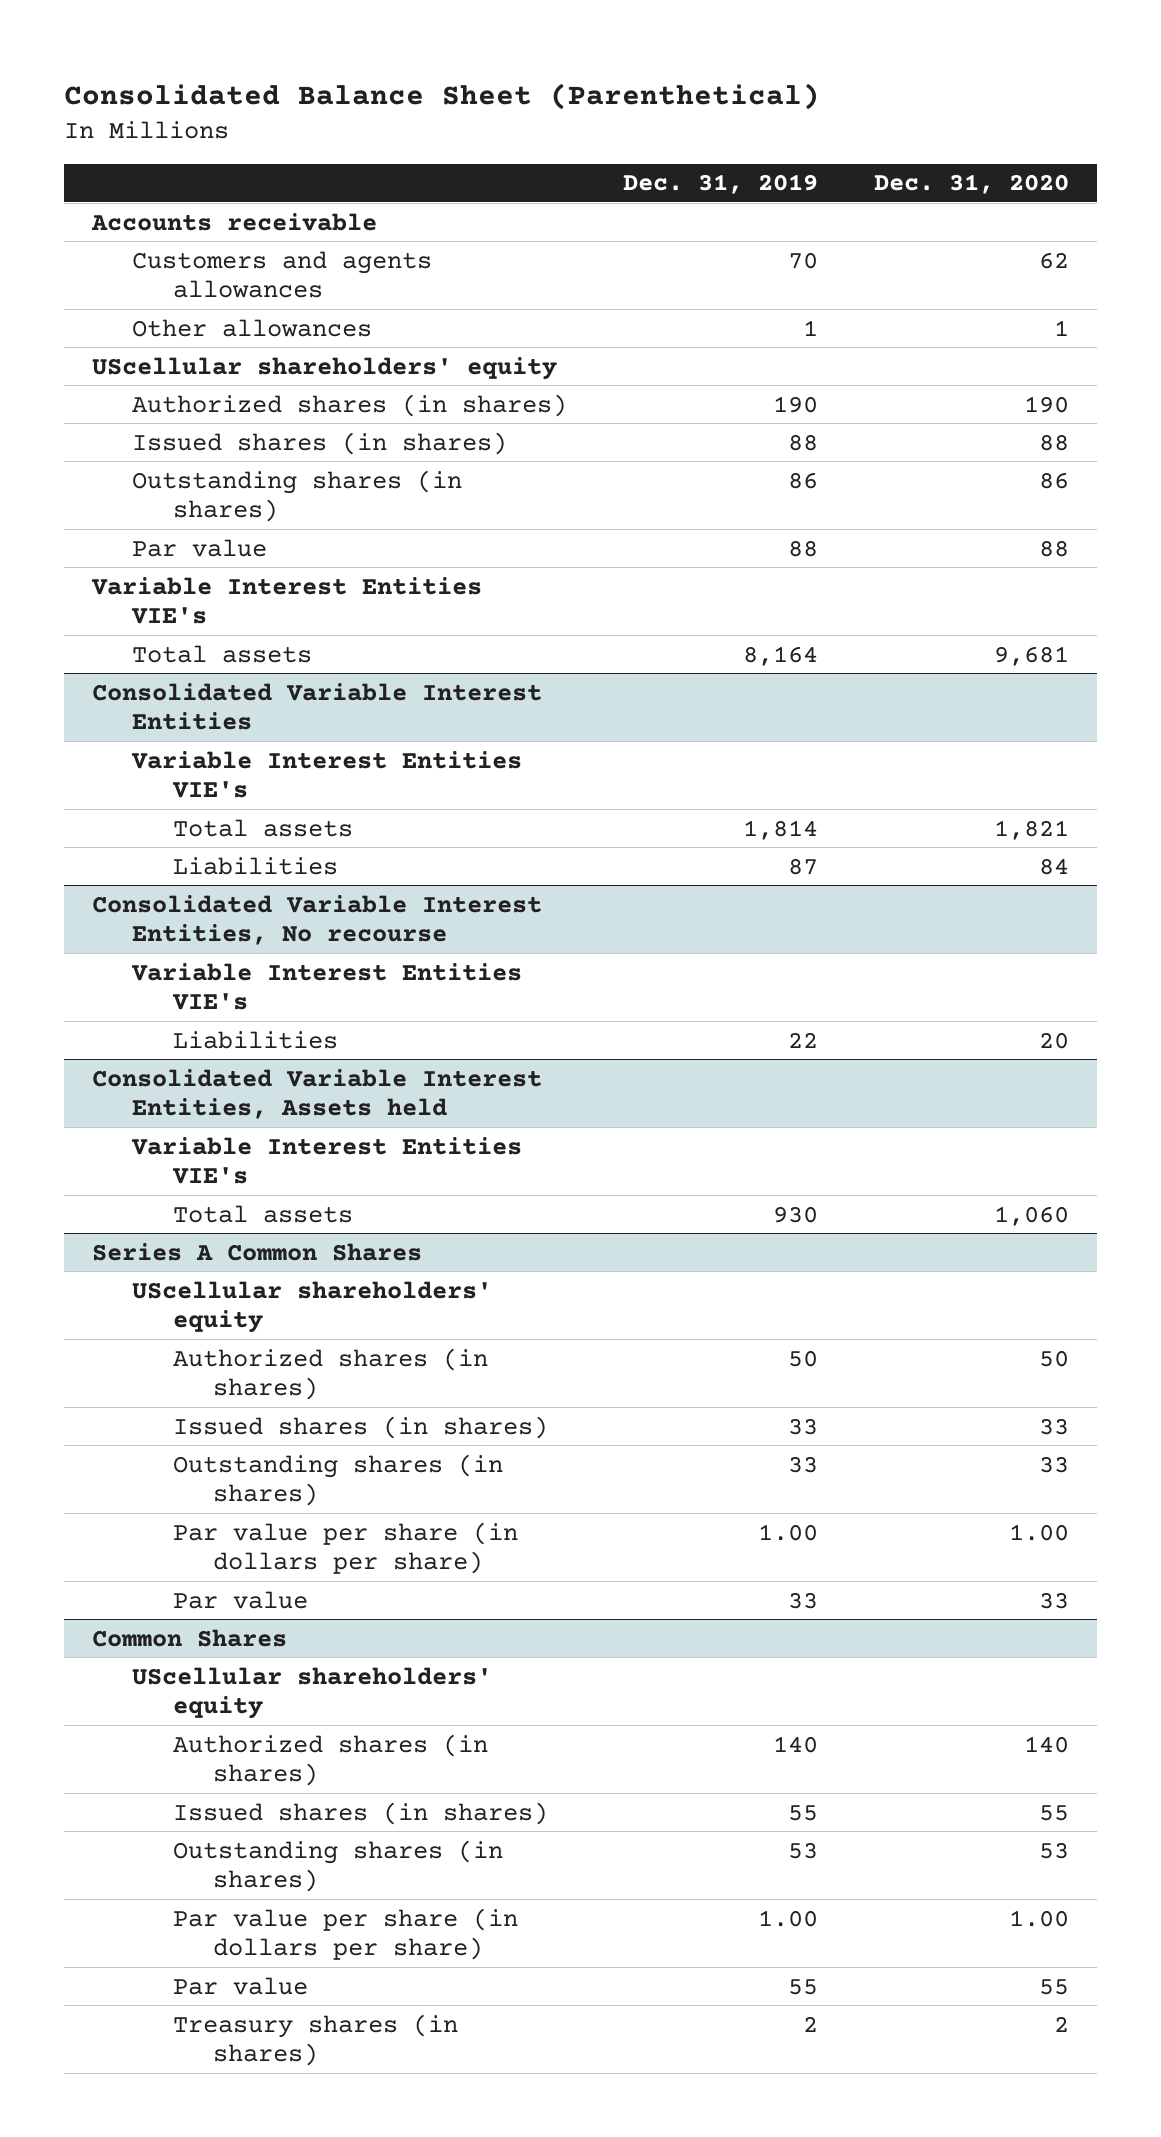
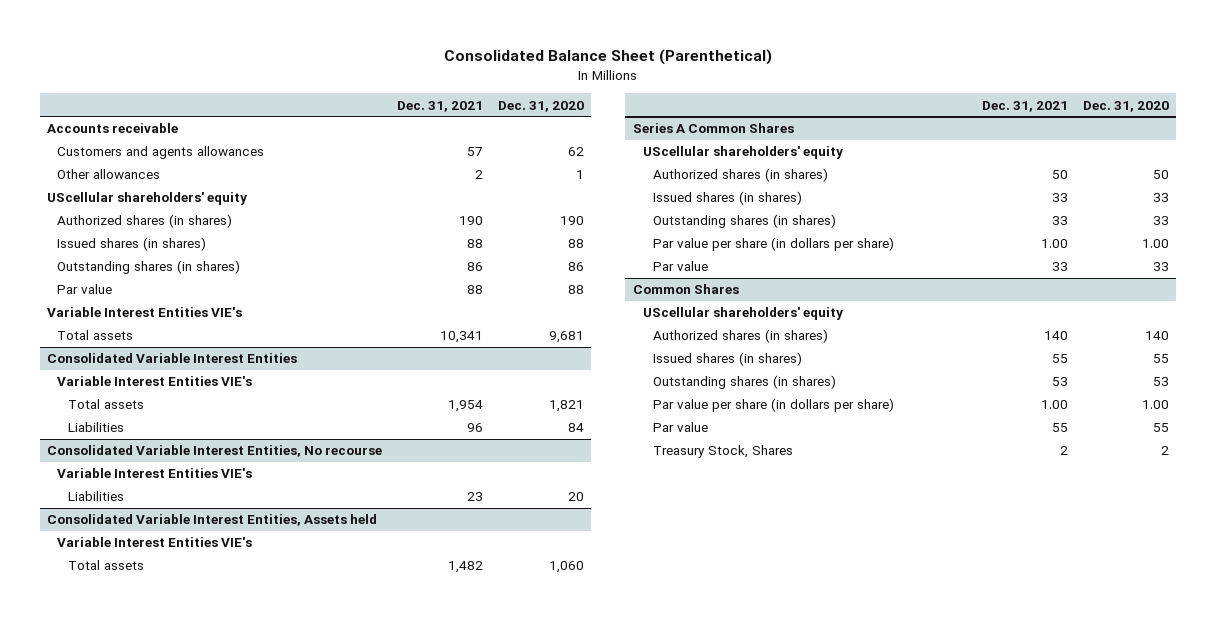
- | Dec. 31, 2019 | Dec. 31, 2020
+ | Dec. 31, 2021 | Dec. 31, 2020
@ Common Shares
- Treasury shares (in shares) | 2 | 2
+ Treasury Stock, Shares | 2 | 2

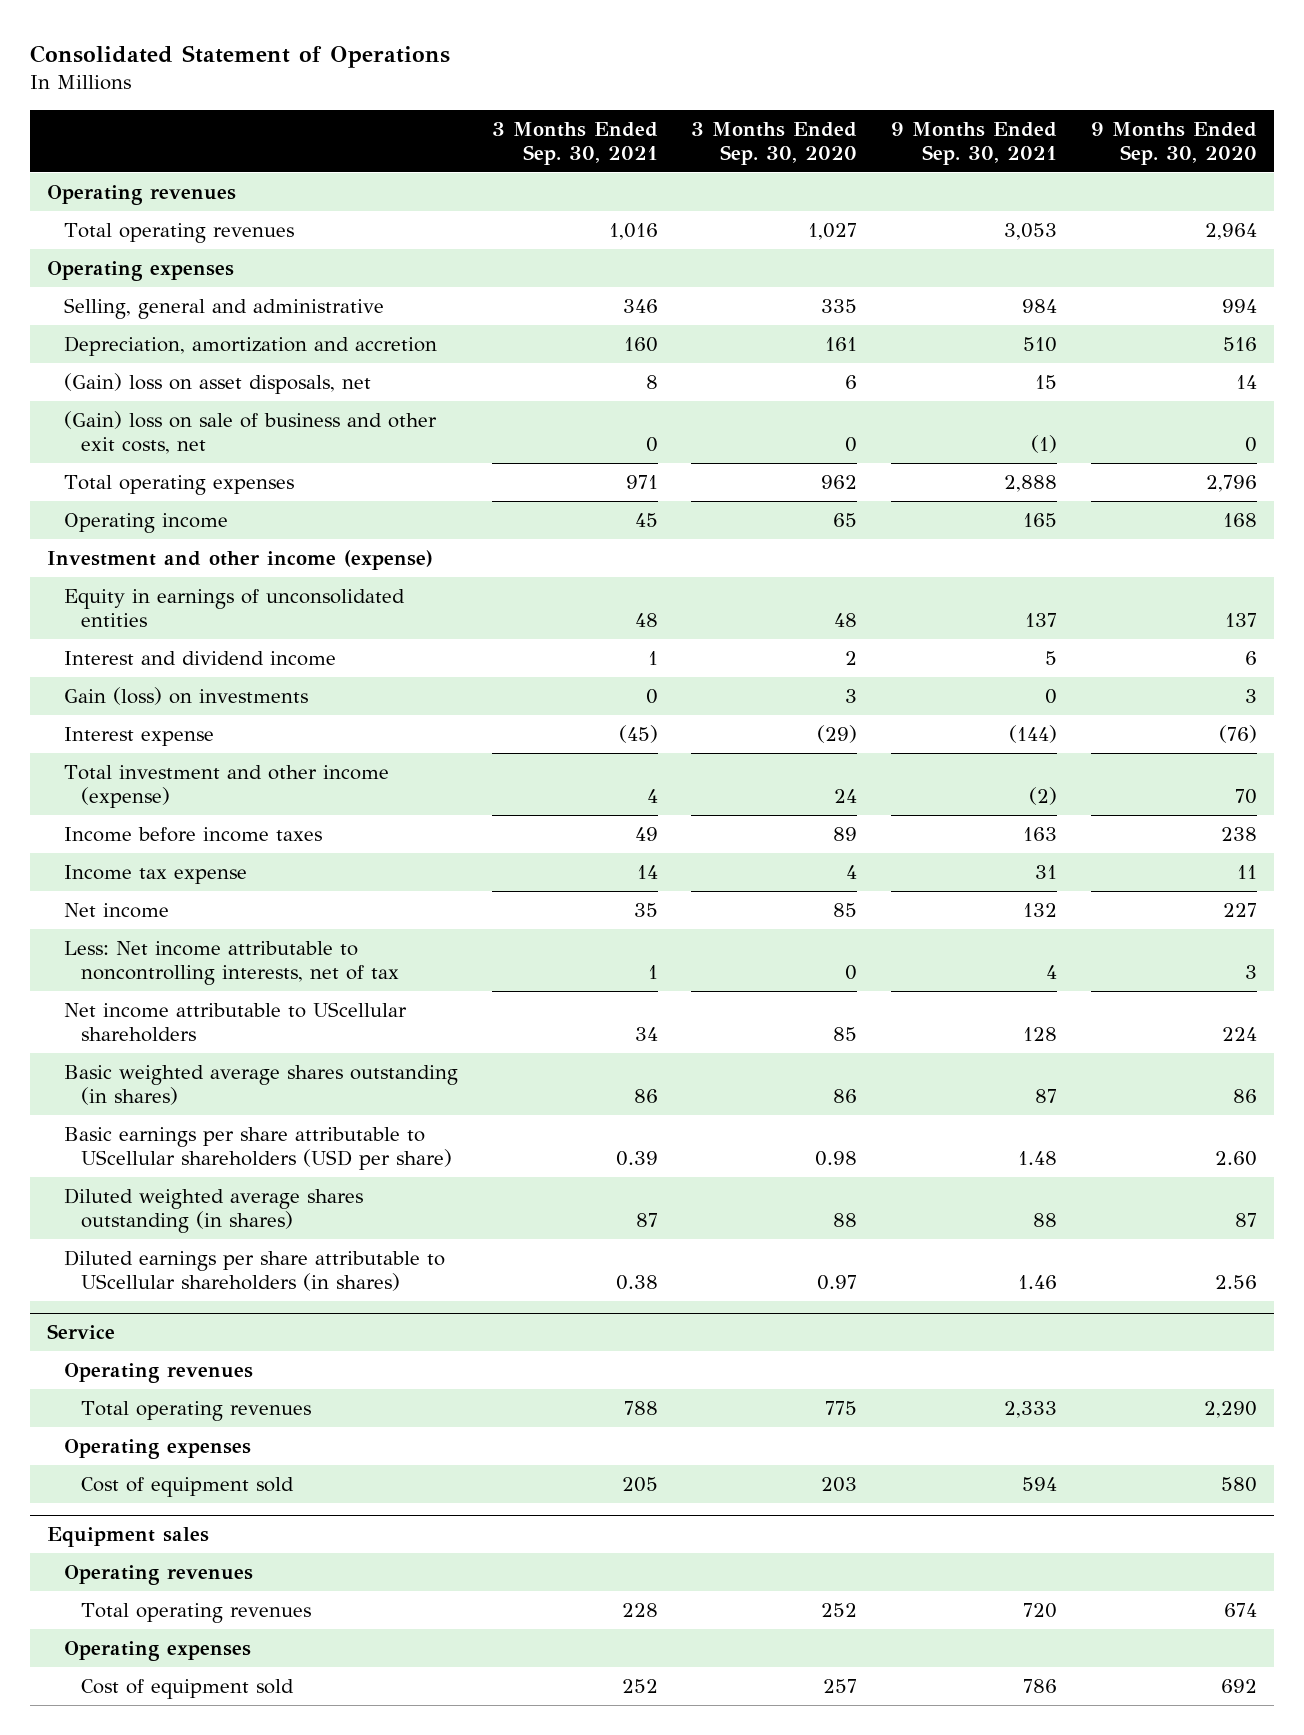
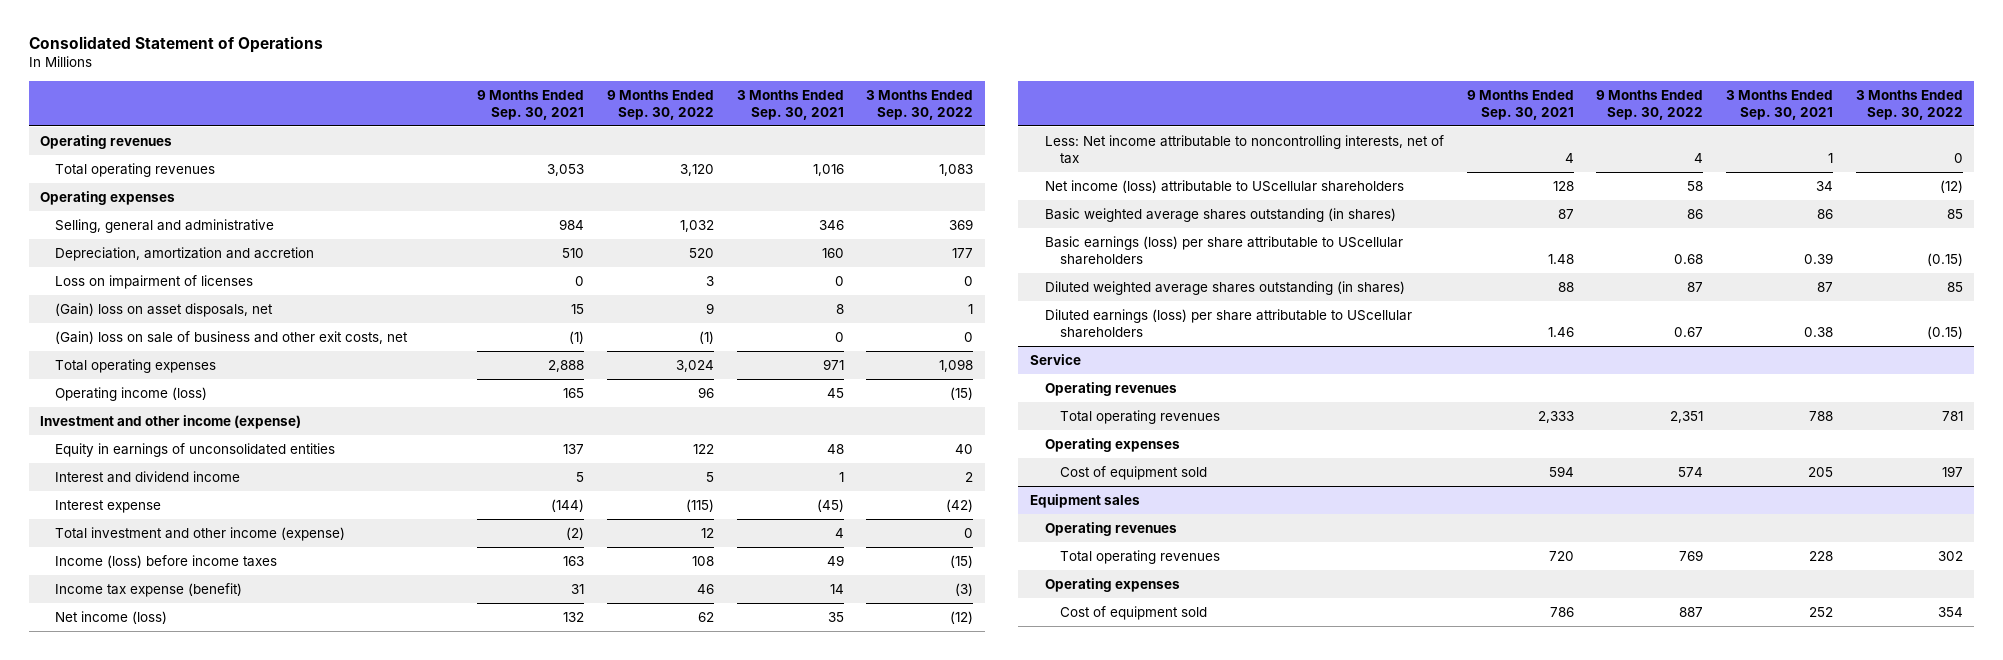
- | 3 Months Ended Sep. 30, 2021 | 3 Months Ended Sep. 30, 2020 | 9 Months Ended Sep. 30, 2021 | 9 Months Ended Sep. 30, 2020
+ | 9 Months Ended Sep. 30, 2021 | 9 Months Ended Sep. 30, 2022 | 3 Months Ended Sep. 30, 2021 | 3 Months Ended Sep. 30, 2022
+ Loss on impairment of licenses | 0 | 3 | 0 | 0
- Operating income | 45 | 65 | 165 | 168
+ Operating income (loss) | 165 | 96 | 45 | (15)
- Gain (loss) on investments | 0 | 3 | 0 | 3
- Income before income taxes | 49 | 89 | 163 | 238
- Income tax expense | 14 | 4 | 31 | 11
- Net income | 35 | 85 | 132 | 227
+ Income (loss) before income taxes | 163 | 108 | 49 | (15)
+ Income tax expense (benefit) | 31 | 46 | 14 | (3)
+ Net income (loss) | 132 | 62 | 35 | (12)
- Net income attributable to UScellular shareholders | 34 | 85 | 128 | 224
+ Net income (loss) attributable to UScellular shareholders | 128 | 58 | 34 | (12)
- Basic earnings per share attributable to UScellular shareholders (USD per share) | 0.39 | 0.98 | 1.48 | 2.60
+ Basic earnings (loss) per share attributable to UScellular shareholders | 1.48 | 0.68 | 0.39 | (0.15)
- Diluted earnings per share attributable to UScellular shareholders (in shares) | 0.38 | 0.97 | 1.46 | 2.56
+ Diluted earnings (loss) per share attributable to UScellular shareholders | 1.46 | 0.67 | 0.38 | (0.15)

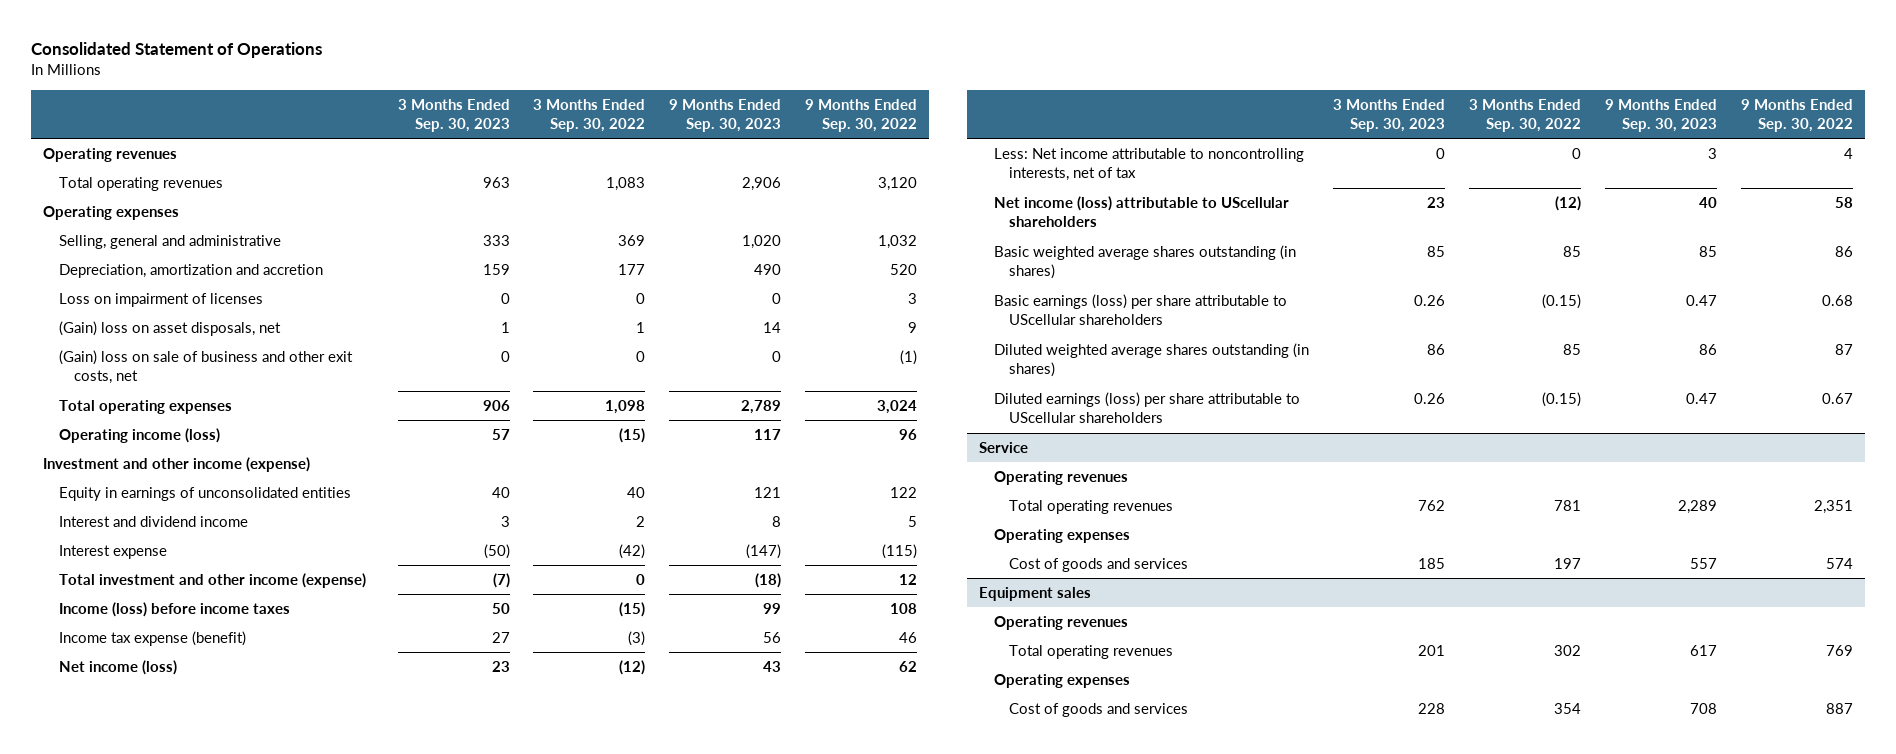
- | 9 Months Ended Sep. 30, 2021 | 9 Months Ended Sep. 30, 2022 | 3 Months Ended Sep. 30, 2021 | 3 Months Ended Sep. 30, 2022
+ | 3 Months Ended Sep. 30, 2023 | 3 Months Ended Sep. 30, 2022 | 9 Months Ended Sep. 30, 2023 | 9 Months Ended Sep. 30, 2022
@ Service
- Cost of equipment sold | 594 | 574 | 205 | 197
+ Cost of goods and services | 185 | 197 | 557 | 574
@ Equipment sales
- Cost of equipment sold | 786 | 887 | 252 | 354
+ Cost of goods and services | 228 | 354 | 708 | 887

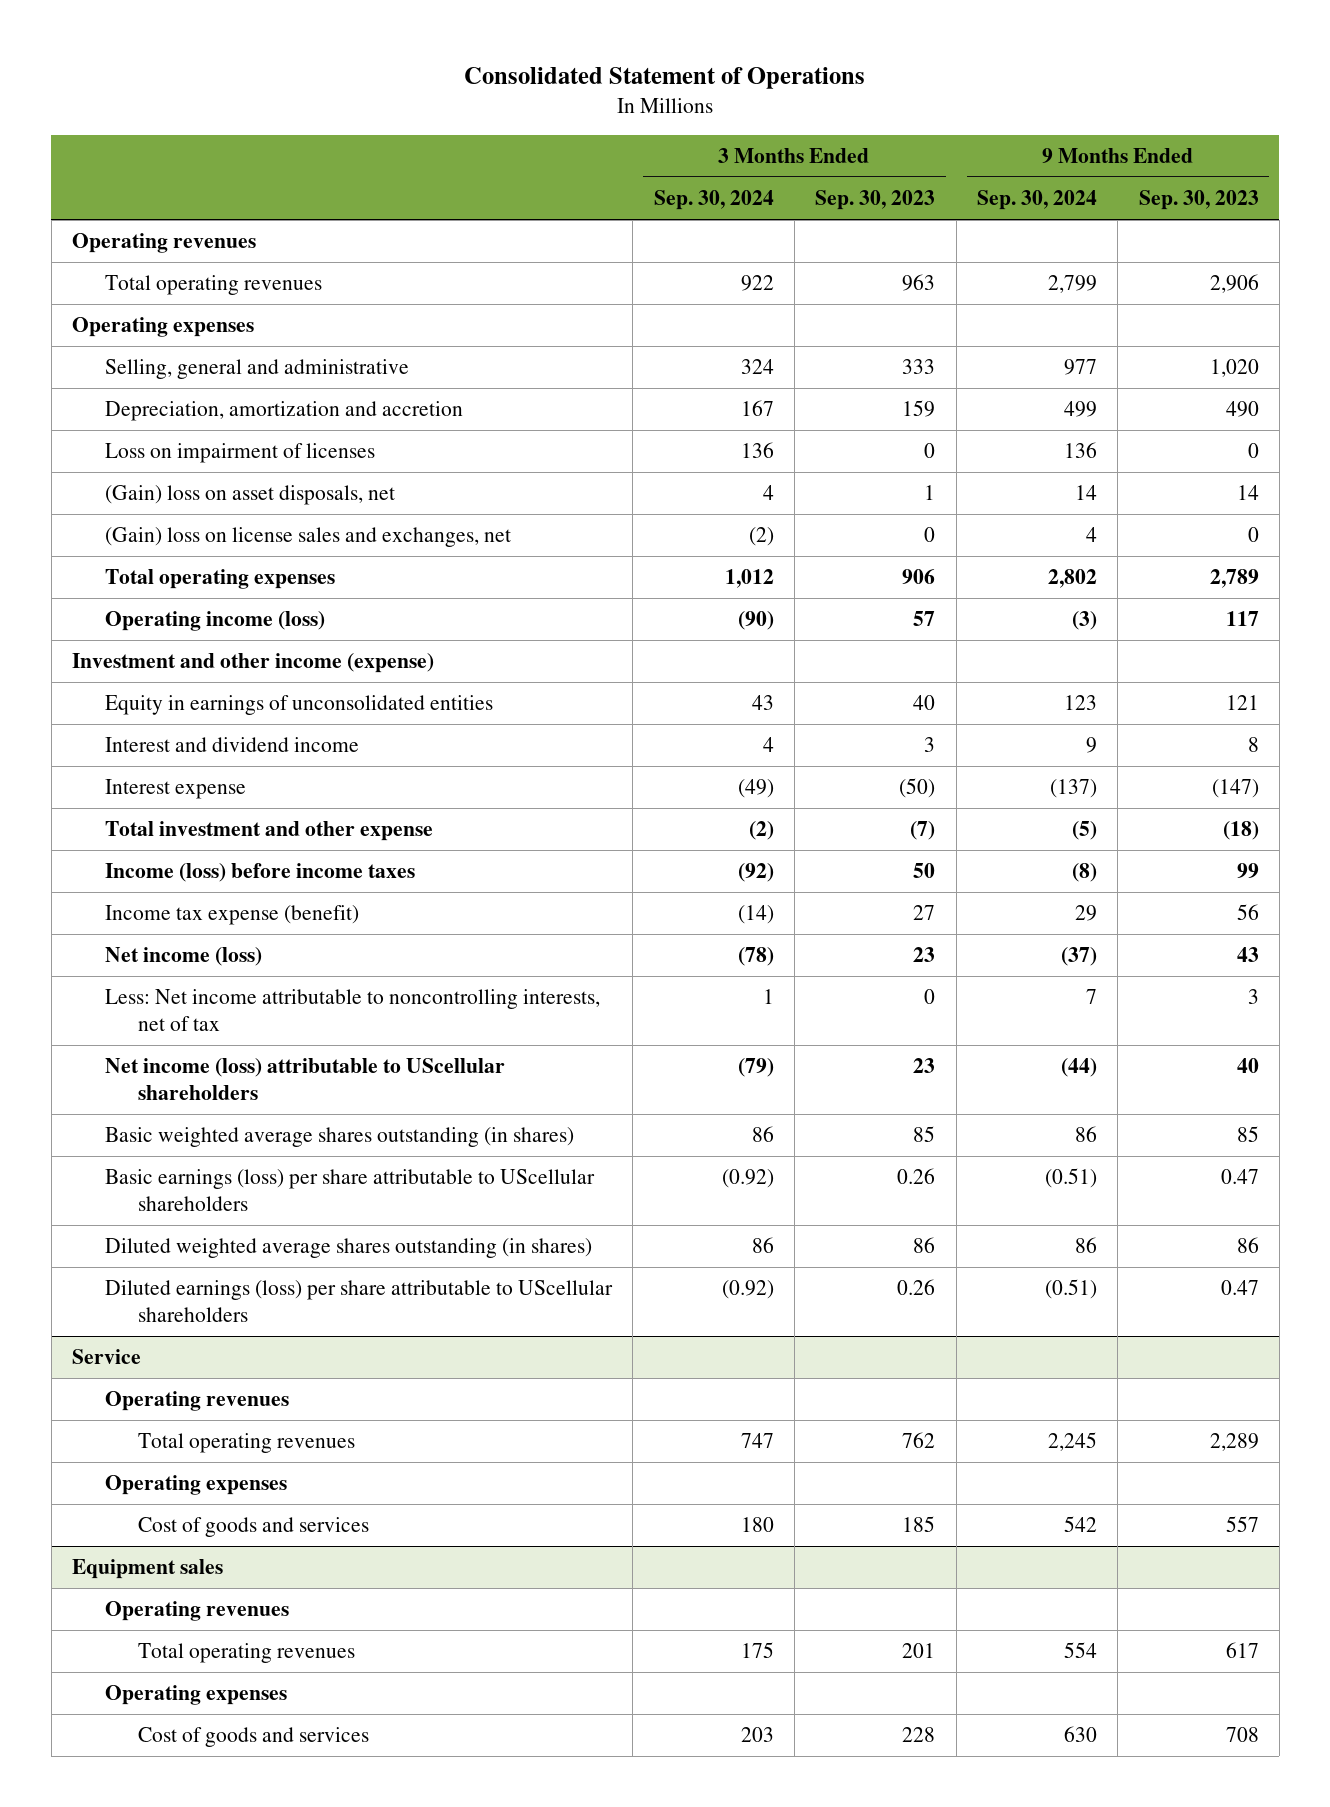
- | 3 Months Ended Sep. 30, 2023 | 3 Months Ended Sep. 30, 2022 | 9 Months Ended Sep. 30, 2023 | 9 Months Ended Sep. 30, 2022
+ | 3 Months Ended Sep. 30, 2024 | 3 Months Ended Sep. 30, 2023 | 9 Months Ended Sep. 30, 2024 | 9 Months Ended Sep. 30, 2023
- (Gain) loss on sale of business and other exit costs, net | 0 | 0 | 0 | (1)
+ (Gain) loss on license sales and exchanges, net | (2) | 0 | 4 | 0
- Total investment and other income (expense) | (7) | 0 | (18) | 12
+ Total investment and other expense | (2) | (7) | (5) | (18)

